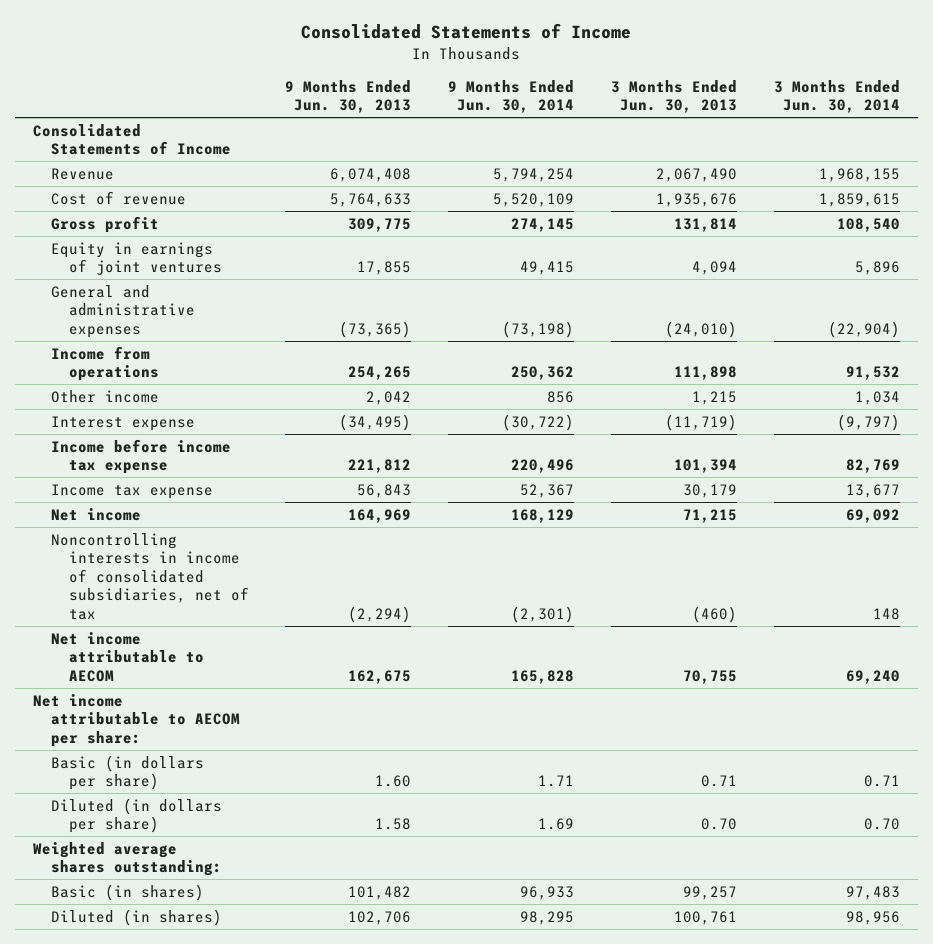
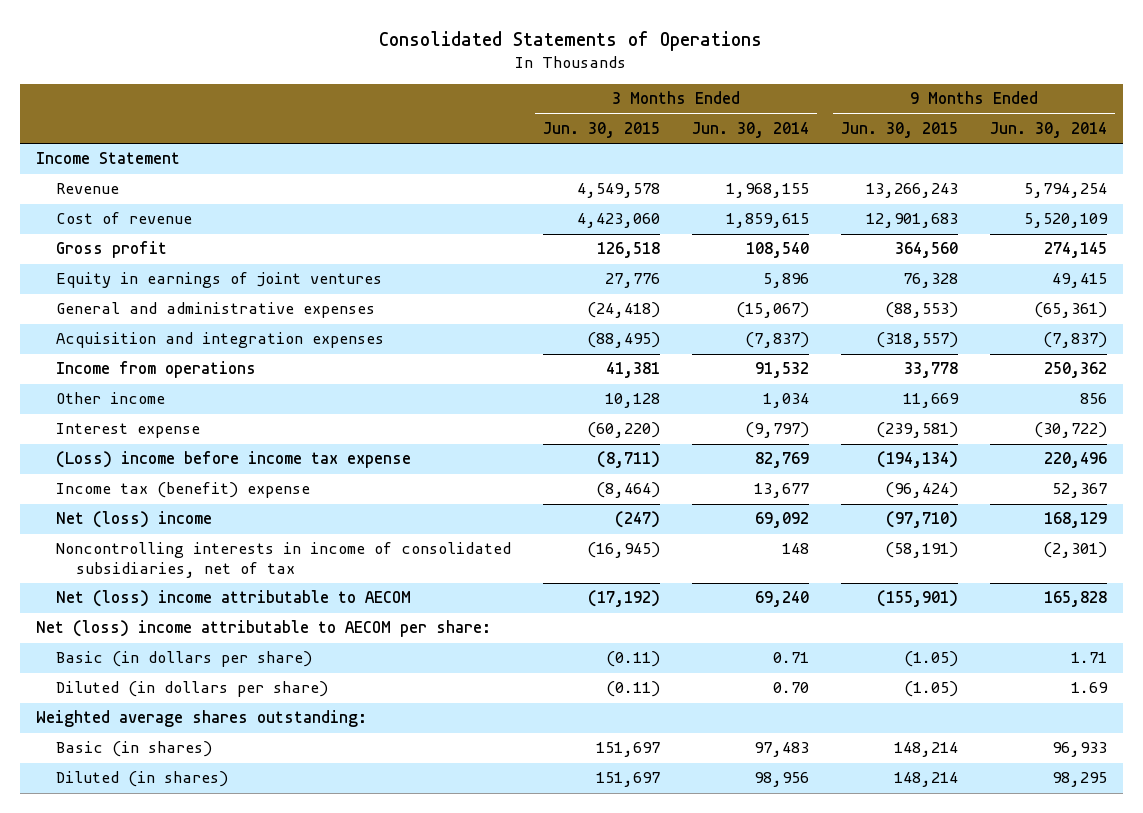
- Consolidated Statements of Income
+ Consolidated Statements of Operations
- | 9 Months Ended Jun. 30, 2013 | 9 Months Ended Jun. 30, 2014 | 3 Months Ended Jun. 30, 2013 | 3 Months Ended Jun. 30, 2014
+ | 3 Months Ended Jun. 30, 2015 | 3 Months Ended Jun. 30, 2014 | 9 Months Ended Jun. 30, 2015 | 9 Months Ended Jun. 30, 2014
- Consolidated Statements of Income
+ Income Statement
- General and administrative expenses | (73,365) | (73,198) | (24,010) | (22,904)
+ General and administrative expenses | (24,418) | (15,067) | (88,553) | (65,361)
+ Acquisition and integration expenses | (88,495) | (7,837) | (318,557) | (7,837)
- Income before income tax expense | 221,812 | 220,496 | 101,394 | 82,769
- Income tax expense | 56,843 | 52,367 | 30,179 | 13,677
- Net income | 164,969 | 168,129 | 71,215 | 69,092
+ (Loss) income before income tax expense | (8,711) | 82,769 | (194,134) | 220,496
+ Income tax (benefit) expense | (8,464) | 13,677 | (96,424) | 52,367
+ Net (loss) income | (247) | 69,092 | (97,710) | 168,129
- Net income attributable to AECOM | 162,675 | 165,828 | 70,755 | 69,240
- Net income attributable to AECOM per share:
+ Net (loss) income attributable to AECOM | (17,192) | 69,240 | (155,901) | 165,828
+ Net (loss) income attributable to AECOM per share:

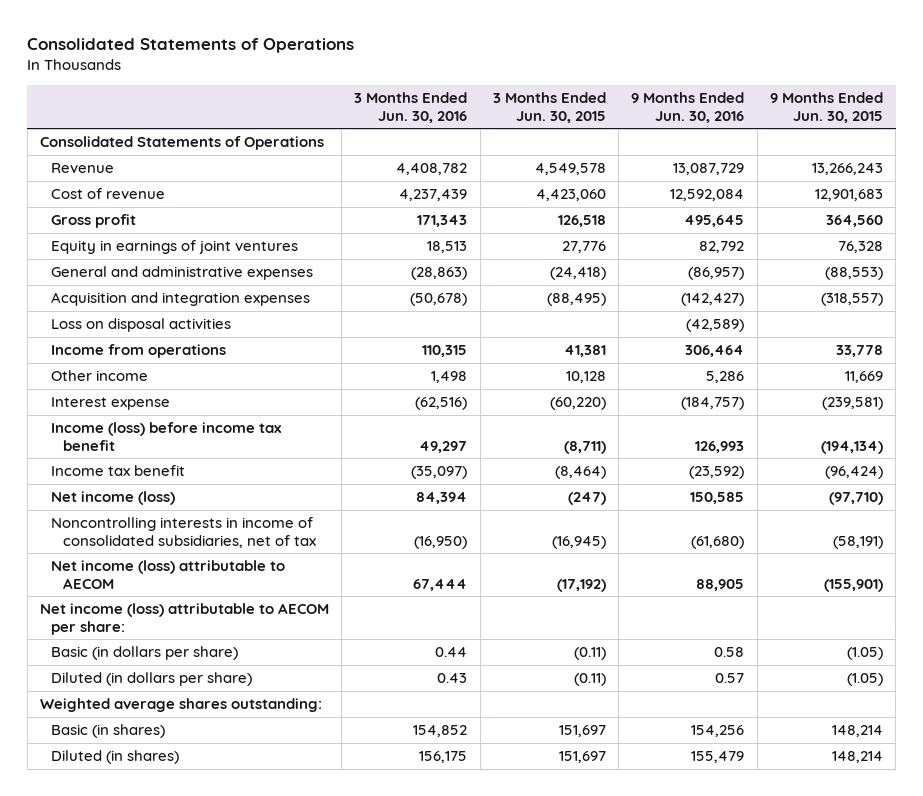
- | 3 Months Ended Jun. 30, 2015 | 3 Months Ended Jun. 30, 2014 | 9 Months Ended Jun. 30, 2015 | 9 Months Ended Jun. 30, 2014
+ | 3 Months Ended Jun. 30, 2016 | 3 Months Ended Jun. 30, 2015 | 9 Months Ended Jun. 30, 2016 | 9 Months Ended Jun. 30, 2015
- Income Statement
+ Consolidated Statements of Operations
+ Loss on disposal activities | | | (42,589) |
- (Loss) income before income tax expense | (8,711) | 82,769 | (194,134) | 220,496
- Income tax (benefit) expense | (8,464) | 13,677 | (96,424) | 52,367
- Net (loss) income | (247) | 69,092 | (97,710) | 168,129
+ Income (loss) before income tax benefit | 49,297 | (8,711) | 126,993 | (194,134)
+ Income tax benefit | (35,097) | (8,464) | (23,592) | (96,424)
+ Net income (loss) | 84,394 | (247) | 150,585 | (97,710)
- Net (loss) income attributable to AECOM | (17,192) | 69,240 | (155,901) | 165,828
- Net (loss) income attributable to AECOM per share:
+ Net income (loss) attributable to AECOM | 67,444 | (17,192) | 88,905 | (155,901)
+ Net income (loss) attributable to AECOM per share:

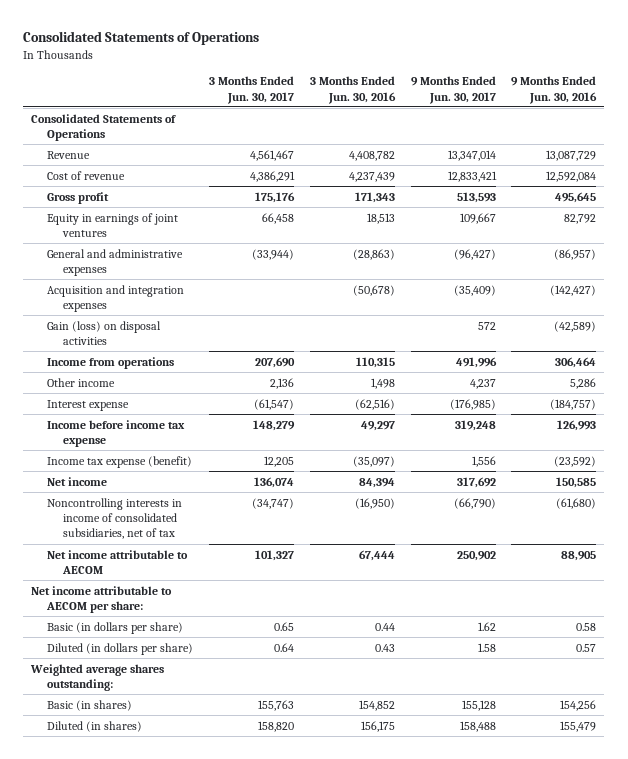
- | 3 Months Ended Jun. 30, 2016 | 3 Months Ended Jun. 30, 2015 | 9 Months Ended Jun. 30, 2016 | 9 Months Ended Jun. 30, 2015
+ | 3 Months Ended Jun. 30, 2017 | 3 Months Ended Jun. 30, 2016 | 9 Months Ended Jun. 30, 2017 | 9 Months Ended Jun. 30, 2016
- Loss on disposal activities | | | (42,589) |
+ Gain (loss) on disposal activities | | | 572 | (42,589)
- Income (loss) before income tax benefit | 49,297 | (8,711) | 126,993 | (194,134)
- Income tax benefit | (35,097) | (8,464) | (23,592) | (96,424)
- Net income (loss) | 84,394 | (247) | 150,585 | (97,710)
+ Income before income tax expense | 148,279 | 49,297 | 319,248 | 126,993
+ Income tax expense (benefit) | 12,205 | (35,097) | 1,556 | (23,592)
+ Net income | 136,074 | 84,394 | 317,692 | 150,585
- Net income (loss) attributable to AECOM | 67,444 | (17,192) | 88,905 | (155,901)
- Net income (loss) attributable to AECOM per share:
+ Net income attributable to AECOM | 101,327 | 67,444 | 250,902 | 88,905
+ Net income attributable to AECOM per share:

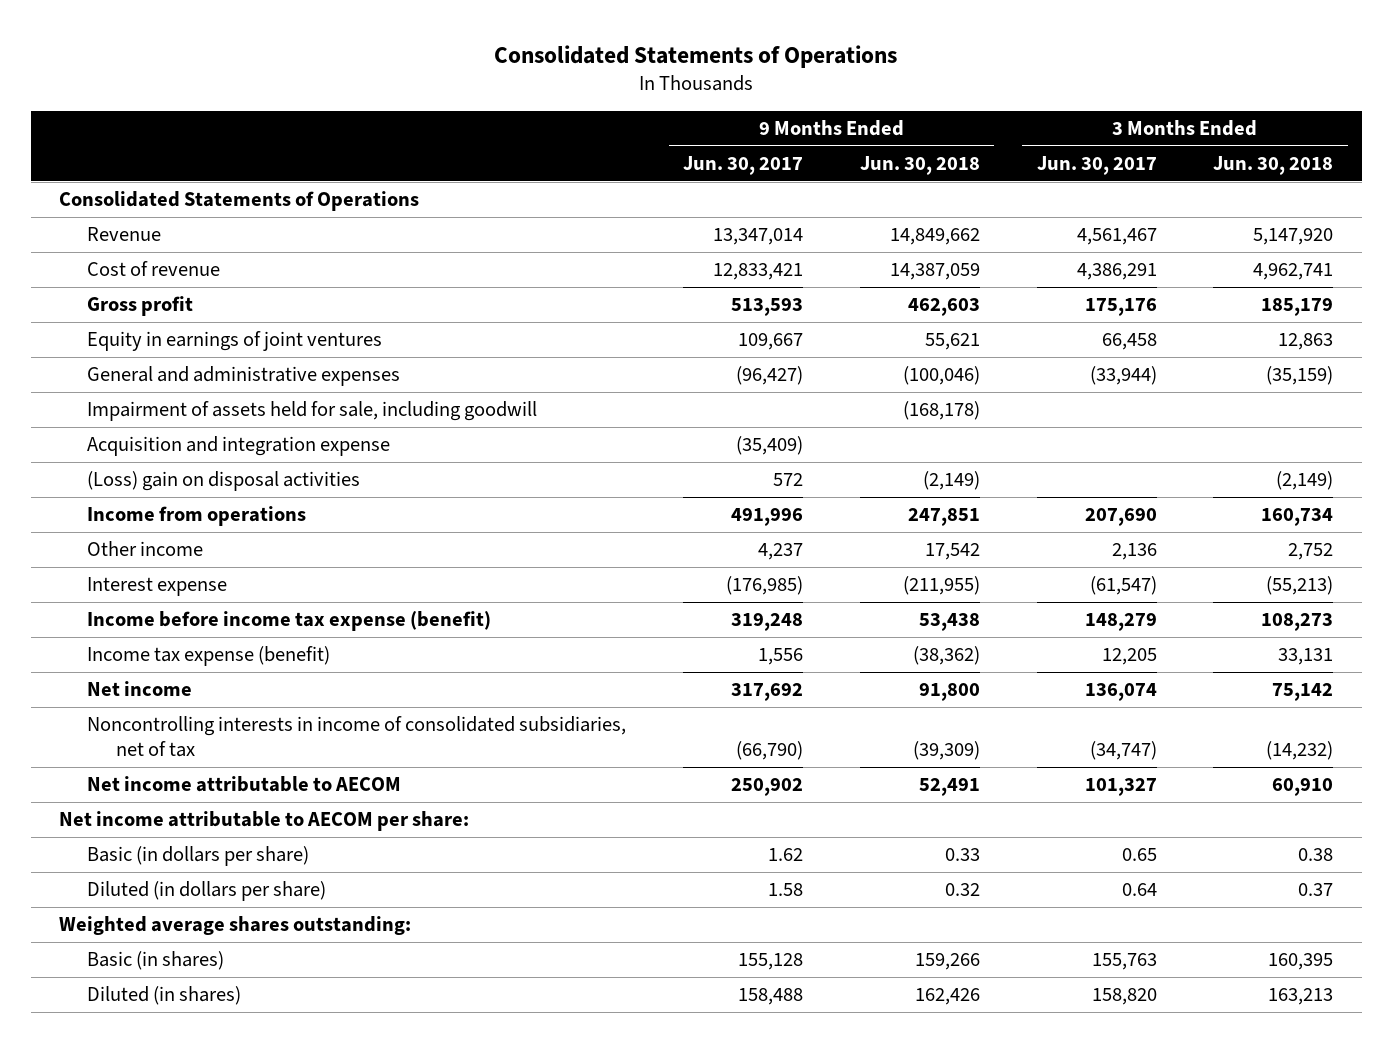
- | 3 Months Ended Jun. 30, 2017 | 3 Months Ended Jun. 30, 2016 | 9 Months Ended Jun. 30, 2017 | 9 Months Ended Jun. 30, 2016
+ | 9 Months Ended Jun. 30, 2017 | 9 Months Ended Jun. 30, 2018 | 3 Months Ended Jun. 30, 2017 | 3 Months Ended Jun. 30, 2018
- Acquisition and integration expenses | | (50,678) | (35,409) | (142,427)
- Gain (loss) on disposal activities | | | 572 | (42,589)
+ Impairment of assets held for sale, including goodwill | | (168,178) | |
+ Acquisition and integration expense | (35,409) | | |
+ (Loss) gain on disposal activities | 572 | (2,149) | | (2,149)
- Income before income tax expense | 148,279 | 49,297 | 319,248 | 126,993
+ Income before income tax expense (benefit) | 319,248 | 53,438 | 148,279 | 108,273

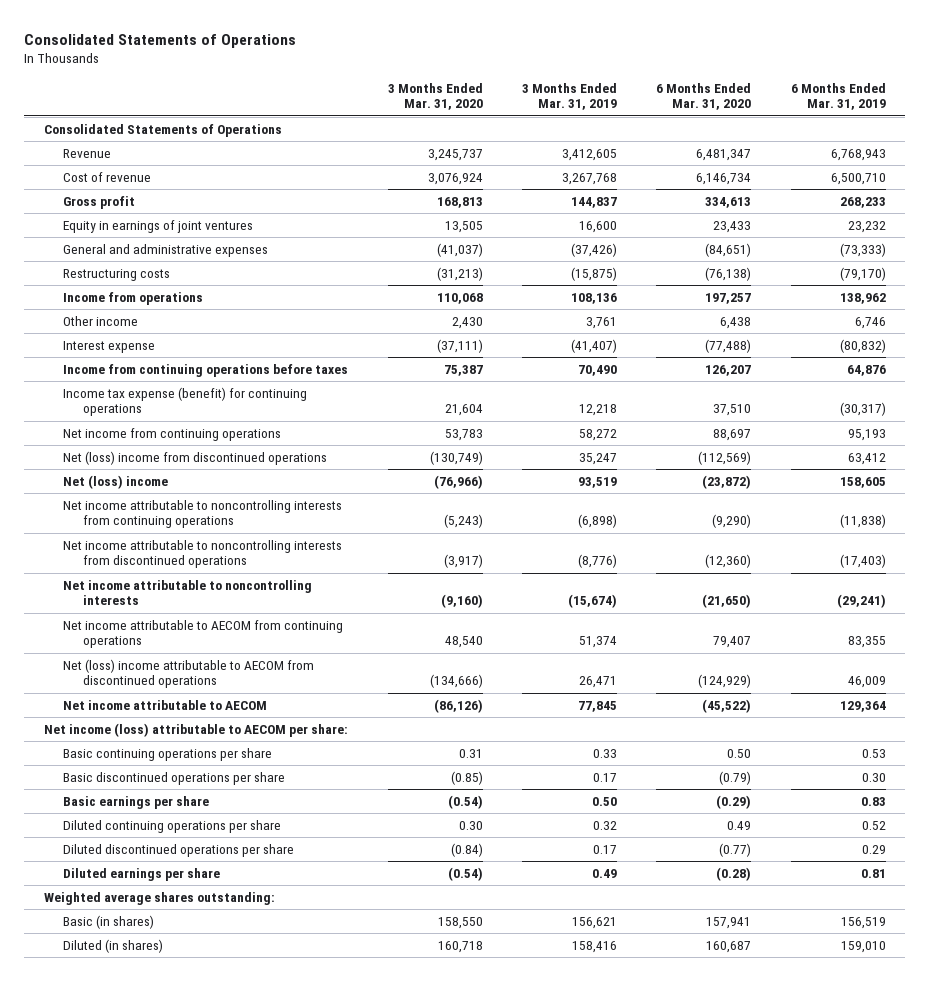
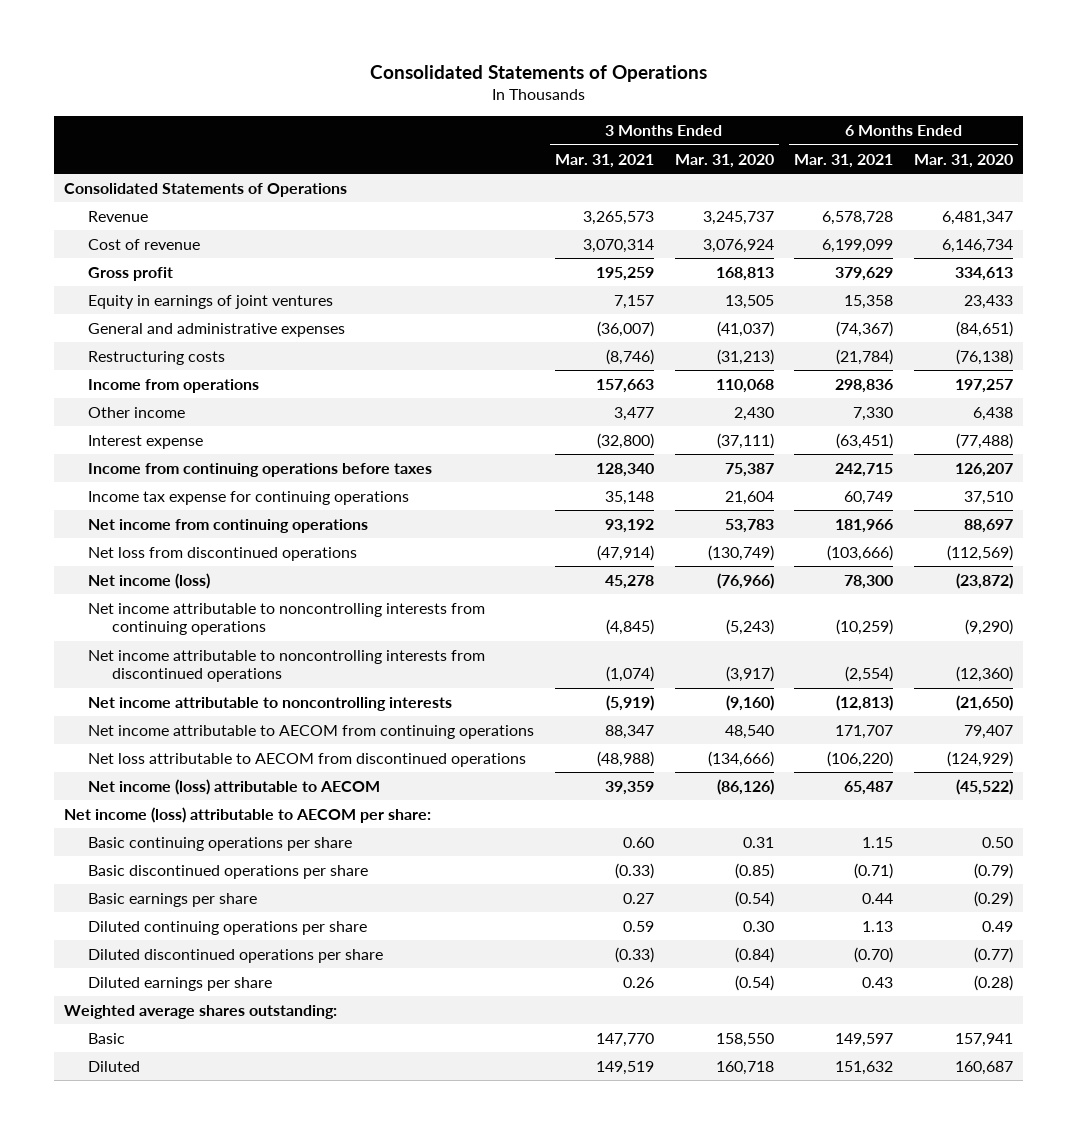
- | 3 Months Ended Mar. 31, 2020 | 3 Months Ended Mar. 31, 2019 | 6 Months Ended Mar. 31, 2020 | 6 Months Ended Mar. 31, 2019
+ | 3 Months Ended Mar. 31, 2021 | 3 Months Ended Mar. 31, 2020 | 6 Months Ended Mar. 31, 2021 | 6 Months Ended Mar. 31, 2020
- Income tax expense (benefit) for continuing operations | 21,604 | 12,218 | 37,510 | (30,317)
+ Income tax expense for continuing operations | 35,148 | 21,604 | 60,749 | 37,510
- Net (loss) income from discontinued operations | (130,749) | 35,247 | (112,569) | 63,412
- Net (loss) income | (76,966) | 93,519 | (23,872) | 158,605
+ Net loss from discontinued operations | (47,914) | (130,749) | (103,666) | (112,569)
+ Net income (loss) | 45,278 | (76,966) | 78,300 | (23,872)
- Net (loss) income attributable to AECOM from discontinued operations | (134,666) | 26,471 | (124,929) | 46,009
- Net income attributable to AECOM | (86,126) | 77,845 | (45,522) | 129,364
+ Net loss attributable to AECOM from discontinued operations | (48,988) | (134,666) | (106,220) | (124,929)
+ Net income (loss) attributable to AECOM | 39,359 | (86,126) | 65,487 | (45,522)
- Basic (in shares) | 158,550 | 156,621 | 157,941 | 156,519
- Diluted (in shares) | 160,718 | 158,416 | 160,687 | 159,010
+ Basic | 147,770 | 158,550 | 149,597 | 157,941
+ Diluted | 149,519 | 160,718 | 151,632 | 160,687

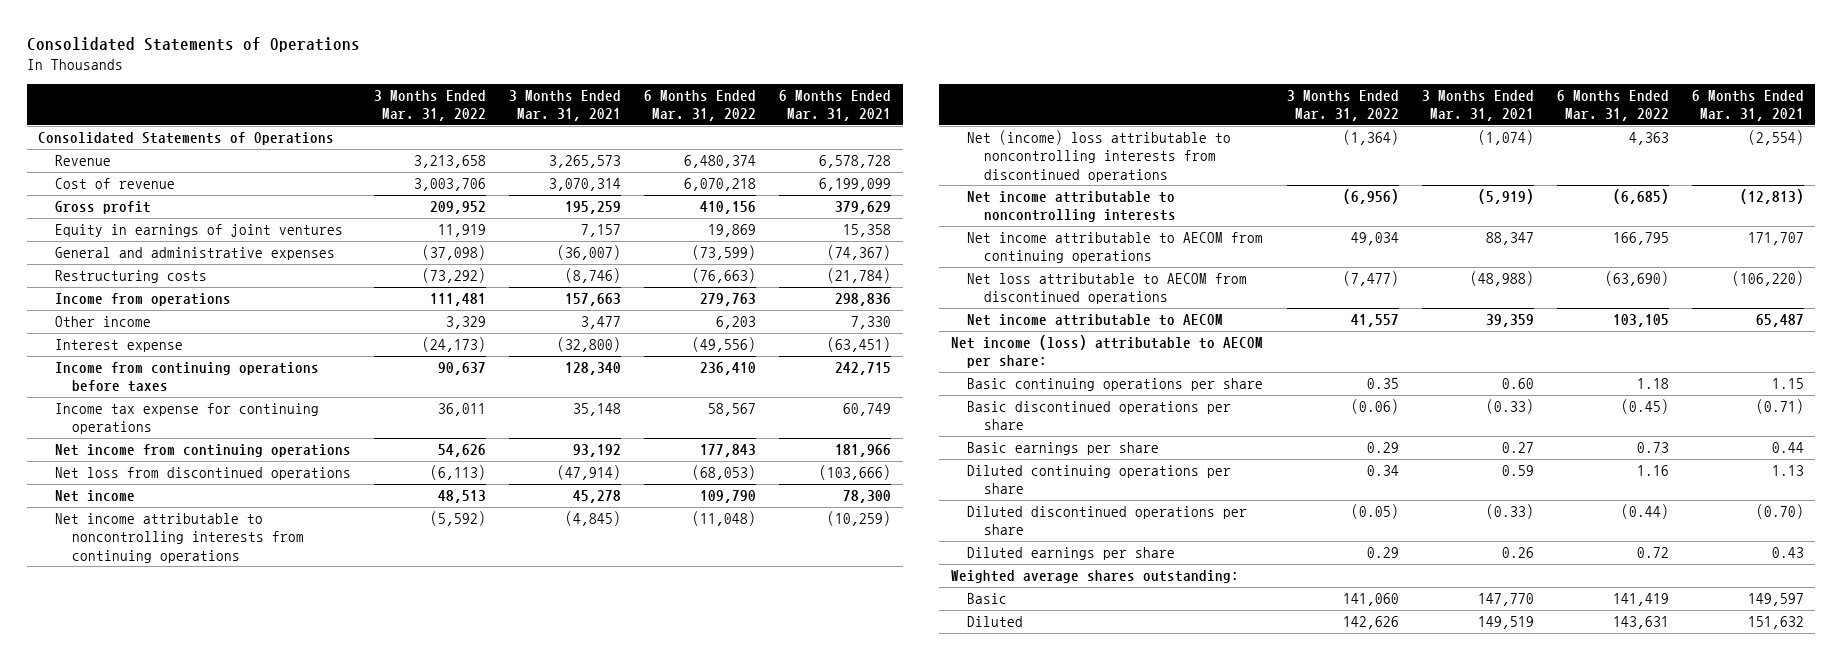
- | 3 Months Ended Mar. 31, 2021 | 3 Months Ended Mar. 31, 2020 | 6 Months Ended Mar. 31, 2021 | 6 Months Ended Mar. 31, 2020
+ | 3 Months Ended Mar. 31, 2022 | 3 Months Ended Mar. 31, 2021 | 6 Months Ended Mar. 31, 2022 | 6 Months Ended Mar. 31, 2021
- Net income (loss) | 45,278 | (76,966) | 78,300 | (23,872)
+ Net income | 48,513 | 45,278 | 109,790 | 78,300
- Net income attributable to noncontrolling interests from discontinued operations | (1,074) | (3,917) | (2,554) | (12,360)
+ Net (income) loss attributable to noncontrolling interests from discontinued operations | (1,364) | (1,074) | 4,363 | (2,554)
- Net income (loss) attributable to AECOM | 39,359 | (86,126) | 65,487 | (45,522)
+ Net income attributable to AECOM | 41,557 | 39,359 | 103,105 | 65,487

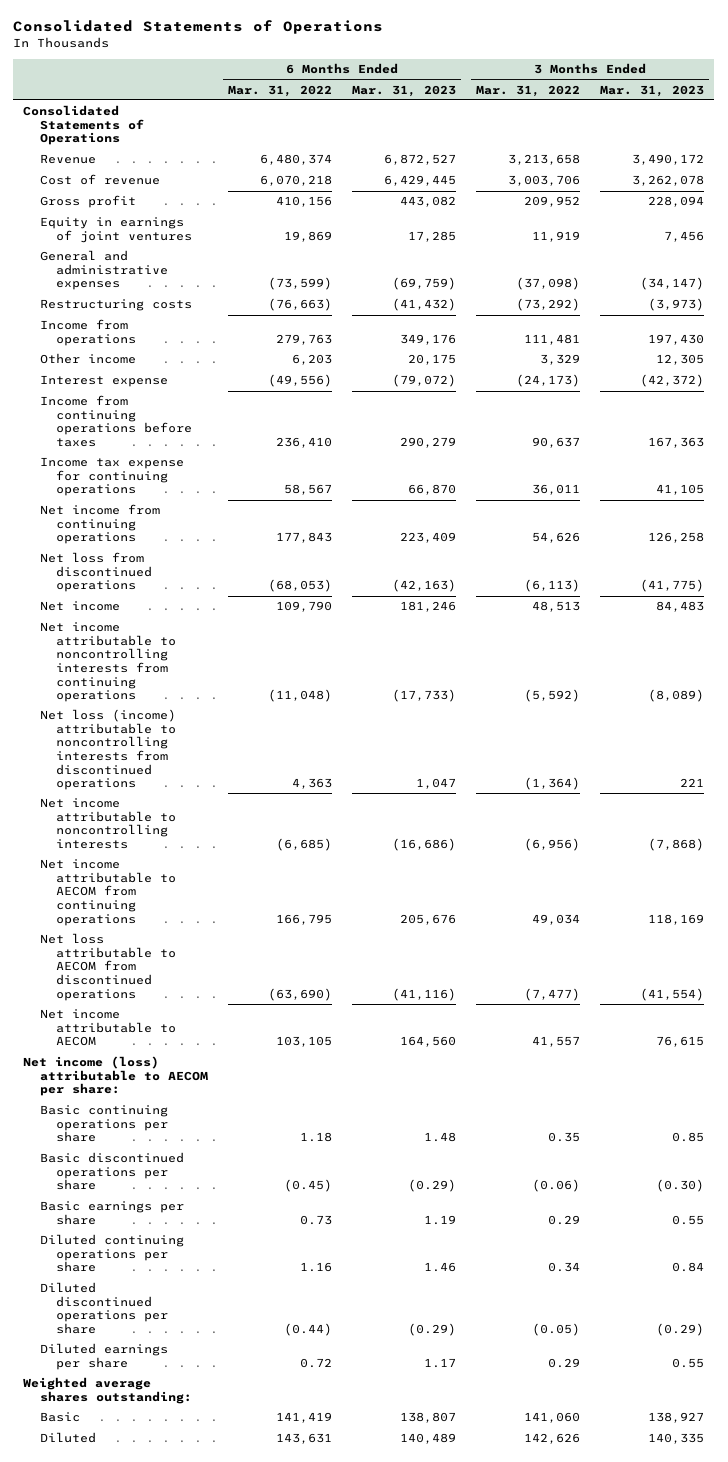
- | 3 Months Ended Mar. 31, 2022 | 3 Months Ended Mar. 31, 2021 | 6 Months Ended Mar. 31, 2022 | 6 Months Ended Mar. 31, 2021
+ | 6 Months Ended Mar. 31, 2022 | 6 Months Ended Mar. 31, 2023 | 3 Months Ended Mar. 31, 2022 | 3 Months Ended Mar. 31, 2023
- Net (income) loss attributable to noncontrolling interests from discontinued operations | (1,364) | (1,074) | 4,363 | (2,554)
+ Net loss (income) attributable to noncontrolling interests from discontinued operations | 4,363 | 1,047 | (1,364) | 221

